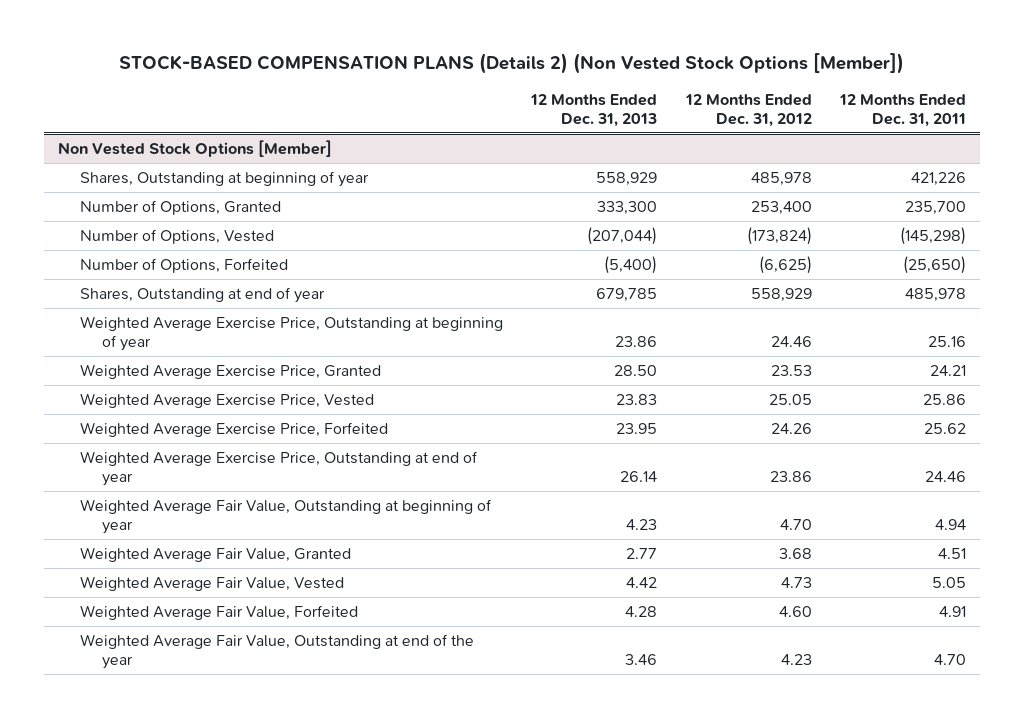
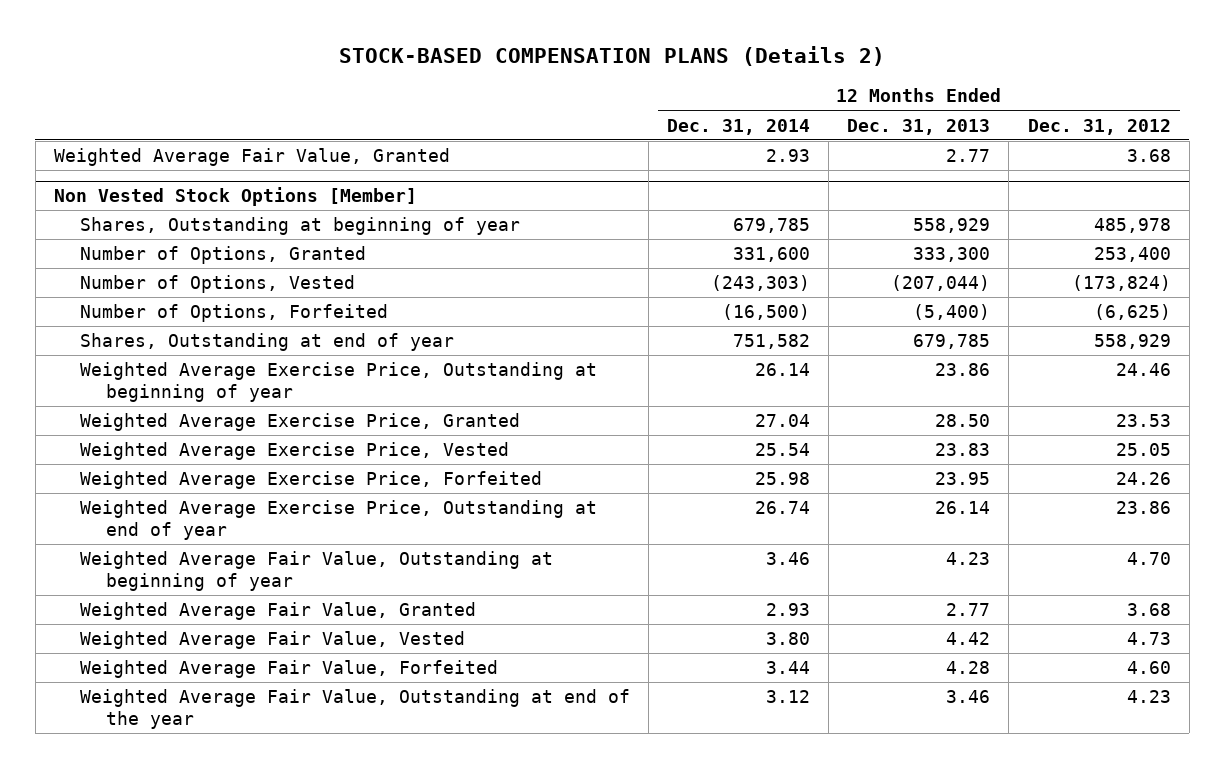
- STOCK-BASED COMPENSATION PLANS (Details 2) (Non Vested Stock Options [Member])
+ STOCK-BASED COMPENSATION PLANS (Details 2)
- | 12 Months Ended Dec. 31, 2013 | 12 Months Ended Dec. 31, 2012 | 12 Months Ended Dec. 31, 2011
+ | 12 Months Ended Dec. 31, 2014 | 12 Months Ended Dec. 31, 2013 | 12 Months Ended Dec. 31, 2012
+ Weighted Average Fair Value, Granted | 2.93 | 2.77 | 3.68

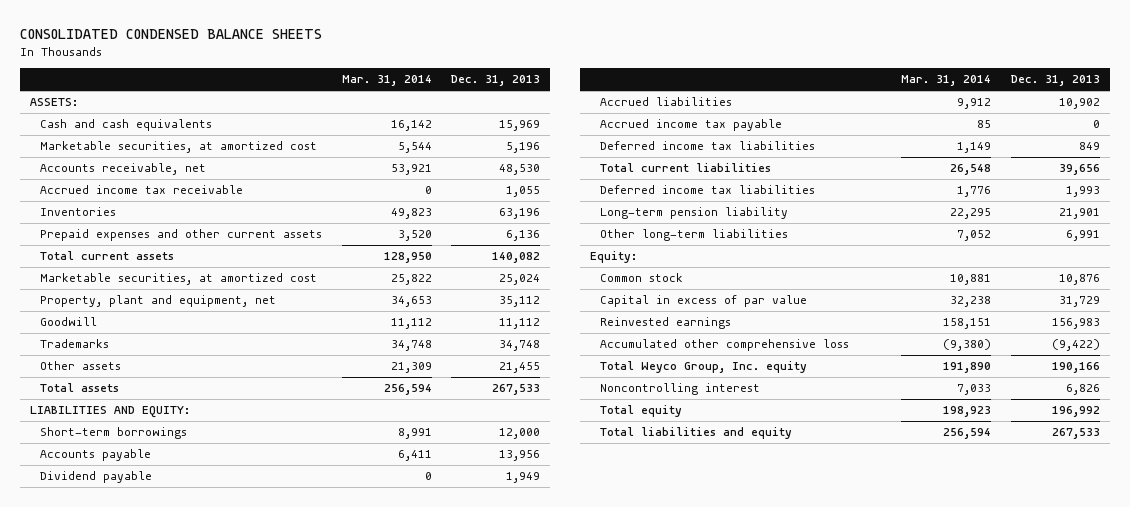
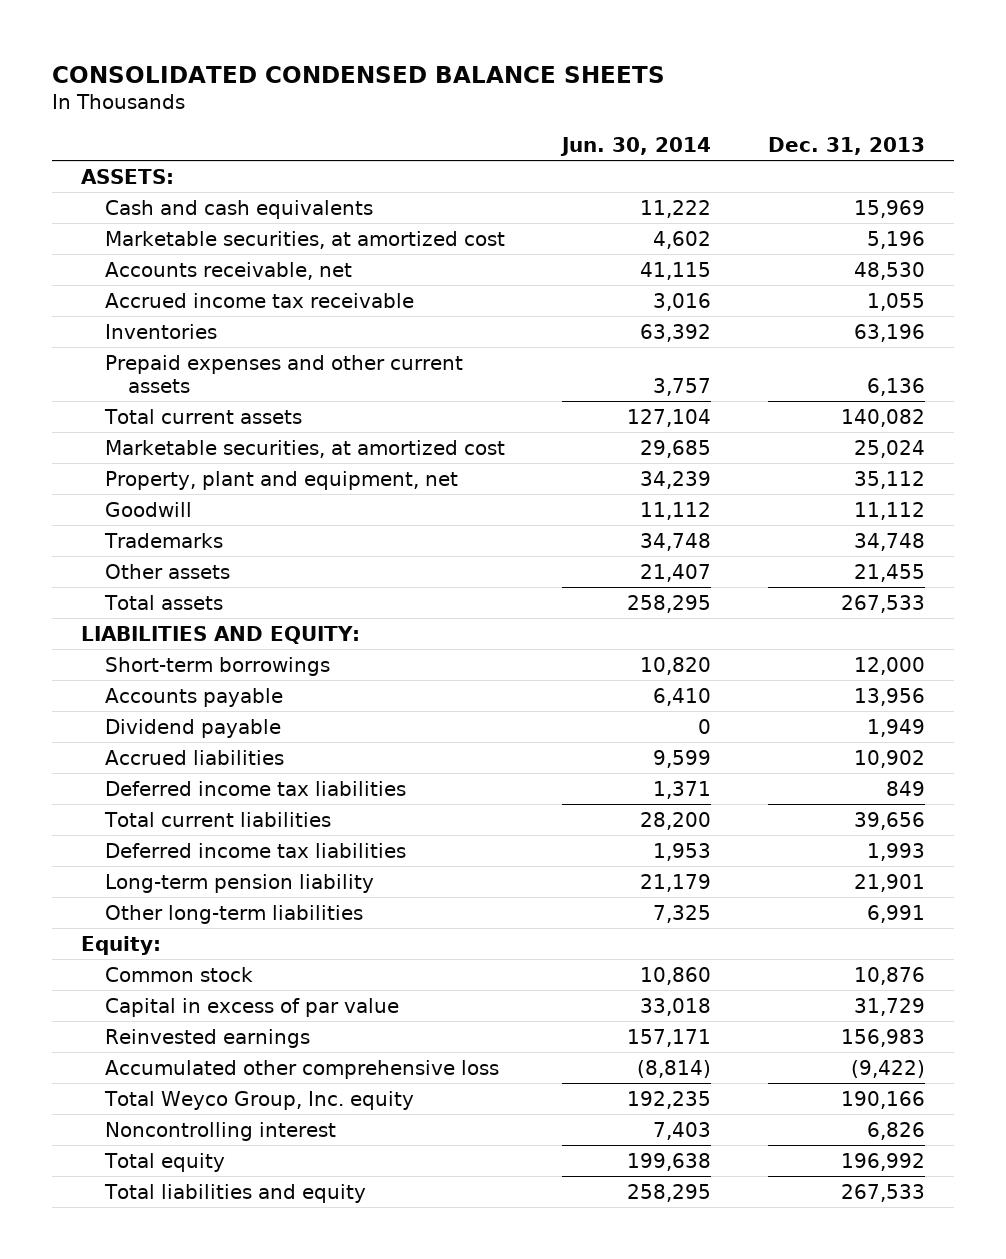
- | Mar. 31, 2014 | Dec. 31, 2013
+ | Jun. 30, 2014 | Dec. 31, 2013
- Accrued income tax payable | 85 | 0

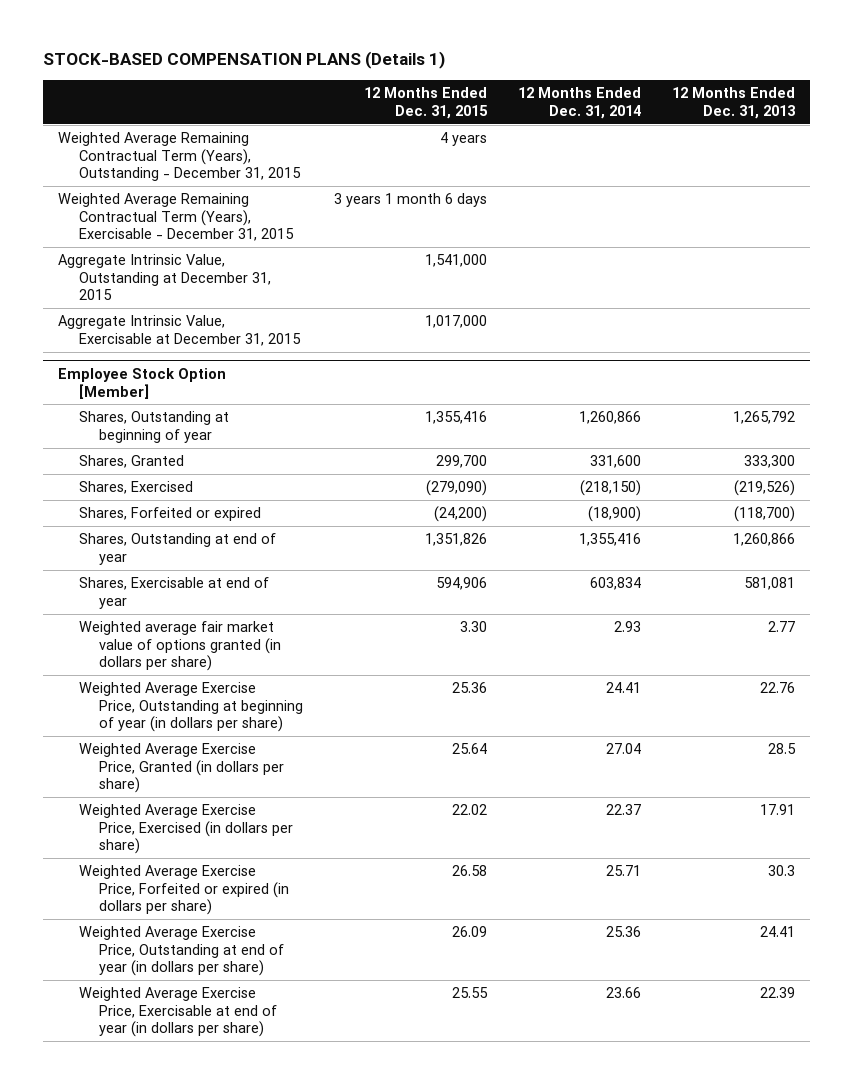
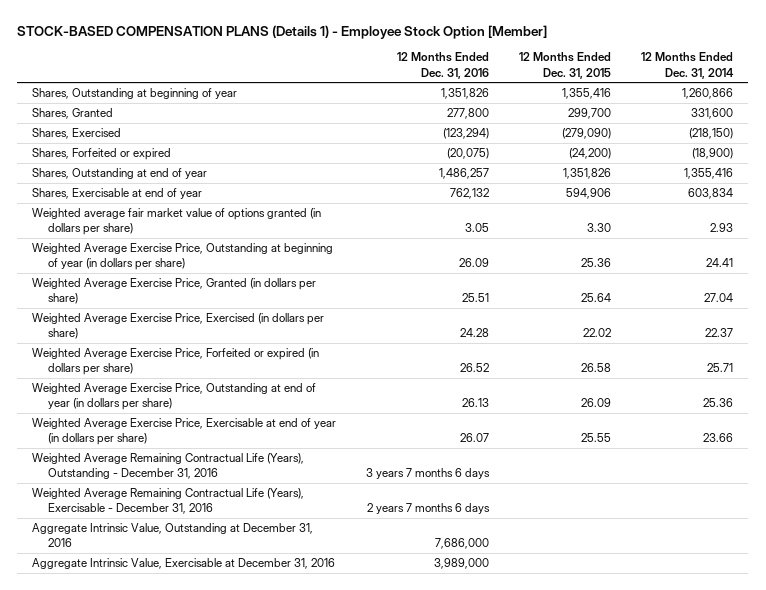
- STOCK-BASED COMPENSATION PLANS (Details 1)
+ STOCK-BASED COMPENSATION PLANS (Details 1) - Employee Stock Option [Member]
- | 12 Months Ended Dec. 31, 2015 | 12 Months Ended Dec. 31, 2014 | 12 Months Ended Dec. 31, 2013
+ | 12 Months Ended Dec. 31, 2016 | 12 Months Ended Dec. 31, 2015 | 12 Months Ended Dec. 31, 2014
- Weighted Average Remaining Contractual Term (Years), Outstanding - December 31, 2015 | 4 years | |
- Weighted Average Remaining Contractual Term (Years), Exercisable - December 31, 2015 | 3 years 1 month 6 days | |
- Aggregate Intrinsic Value, Outstanding at December 31, 2015 | 1,541,000 | |
- Aggregate Intrinsic Value, Exercisable at December 31, 2015 | 1,017,000 | |
- Employee Stock Option [Member]
+ Weighted Average Remaining Contractual Life (Years), Outstanding - December 31, 2016 | 3 years 7 months 6 days | |
+ Weighted Average Remaining Contractual Life (Years), Exercisable - December 31, 2016 | 2 years 7 months 6 days | |
+ Aggregate Intrinsic Value, Outstanding at December 31, 2016 | 7,686,000 | |
+ Aggregate Intrinsic Value, Exercisable at December 31, 2016 | 3,989,000 | |

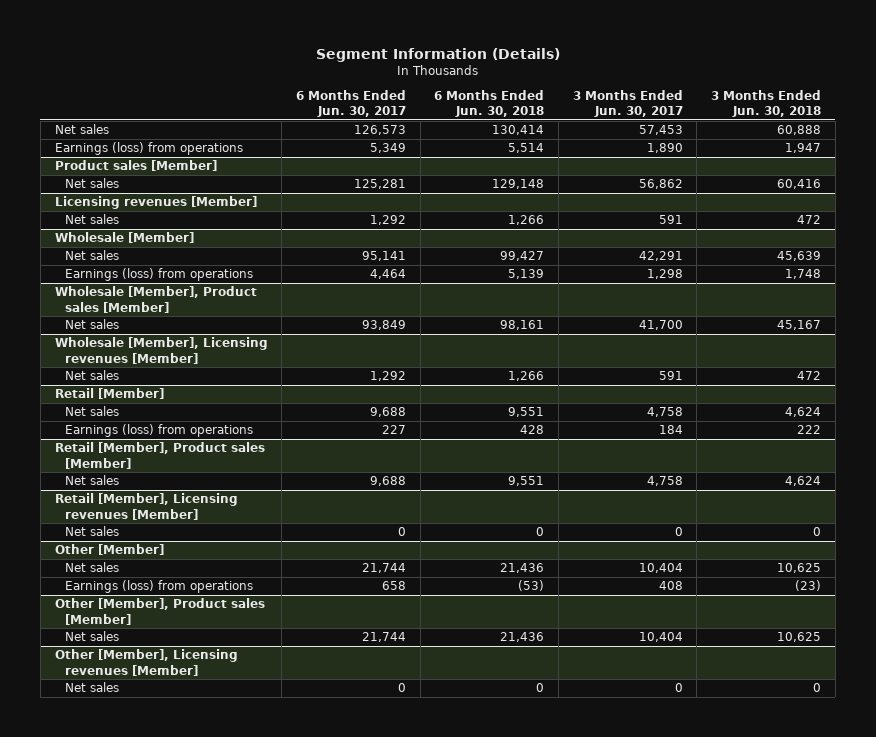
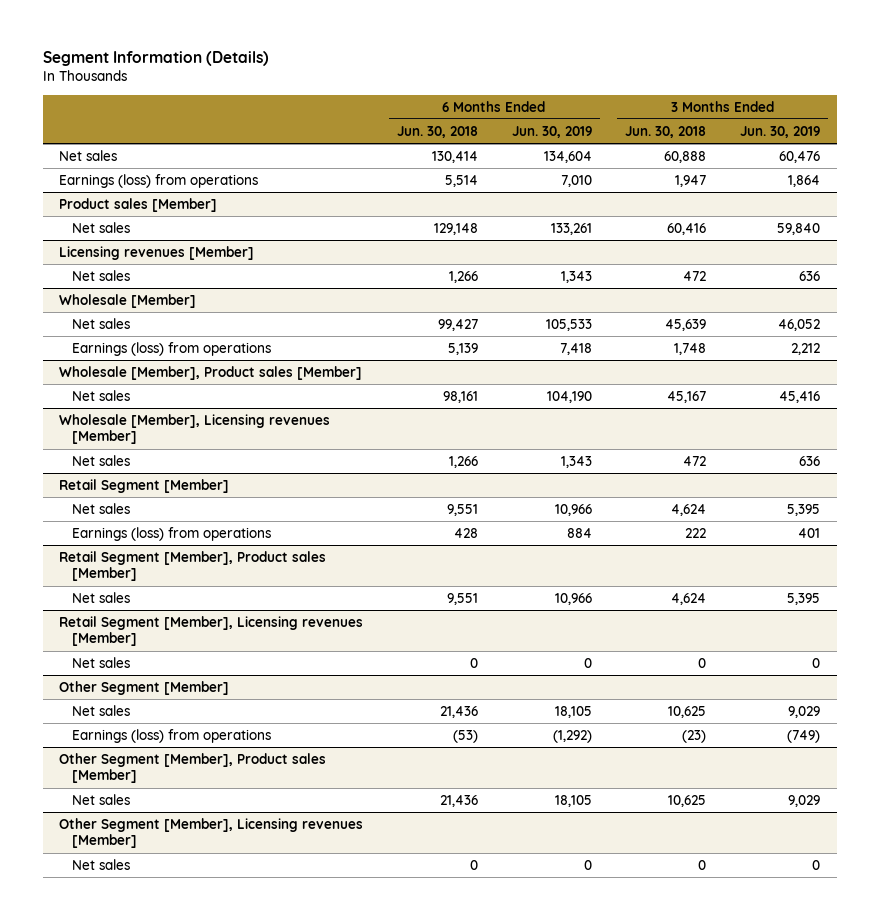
- | 6 Months Ended Jun. 30, 2017 | 6 Months Ended Jun. 30, 2018 | 3 Months Ended Jun. 30, 2017 | 3 Months Ended Jun. 30, 2018
+ | 6 Months Ended Jun. 30, 2018 | 6 Months Ended Jun. 30, 2019 | 3 Months Ended Jun. 30, 2018 | 3 Months Ended Jun. 30, 2019
- Retail [Member]
+ Retail Segment [Member]
- Retail [Member], Product sales [Member]
+ Retail Segment [Member], Product sales [Member]
- Retail [Member], Licensing revenues [Member]
+ Retail Segment [Member], Licensing revenues [Member]
- Other [Member]
+ Other Segment [Member]
- Other [Member], Product sales [Member]
+ Other Segment [Member], Product sales [Member]
- Other [Member], Licensing revenues [Member]
+ Other Segment [Member], Licensing revenues [Member]

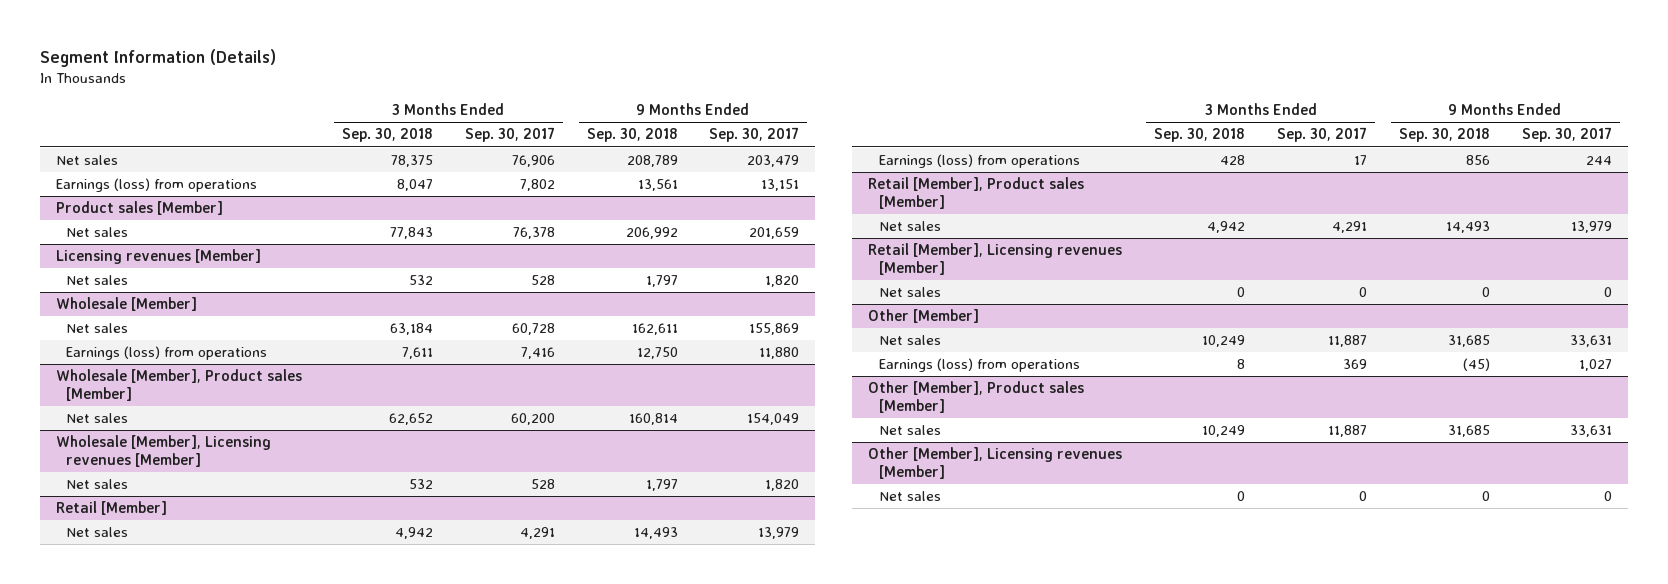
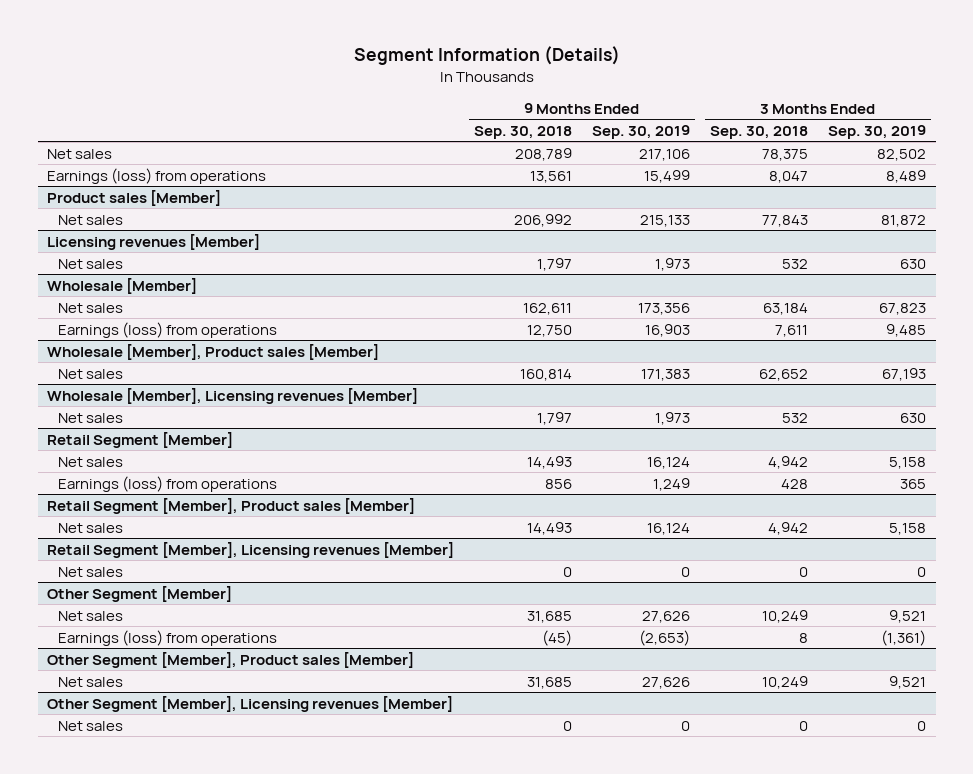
- | 3 Months Ended Sep. 30, 2018 | 3 Months Ended Sep. 30, 2017 | 9 Months Ended Sep. 30, 2018 | 9 Months Ended Sep. 30, 2017
+ | 9 Months Ended Sep. 30, 2018 | 9 Months Ended Sep. 30, 2019 | 3 Months Ended Sep. 30, 2018 | 3 Months Ended Sep. 30, 2019
- Retail [Member]
+ Retail Segment [Member]
- Retail [Member], Product sales [Member]
+ Retail Segment [Member], Product sales [Member]
- Retail [Member], Licensing revenues [Member]
+ Retail Segment [Member], Licensing revenues [Member]
- Other [Member]
+ Other Segment [Member]
- Other [Member], Product sales [Member]
+ Other Segment [Member], Product sales [Member]
- Other [Member], Licensing revenues [Member]
+ Other Segment [Member], Licensing revenues [Member]

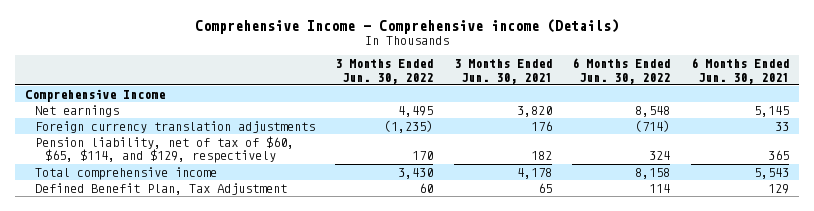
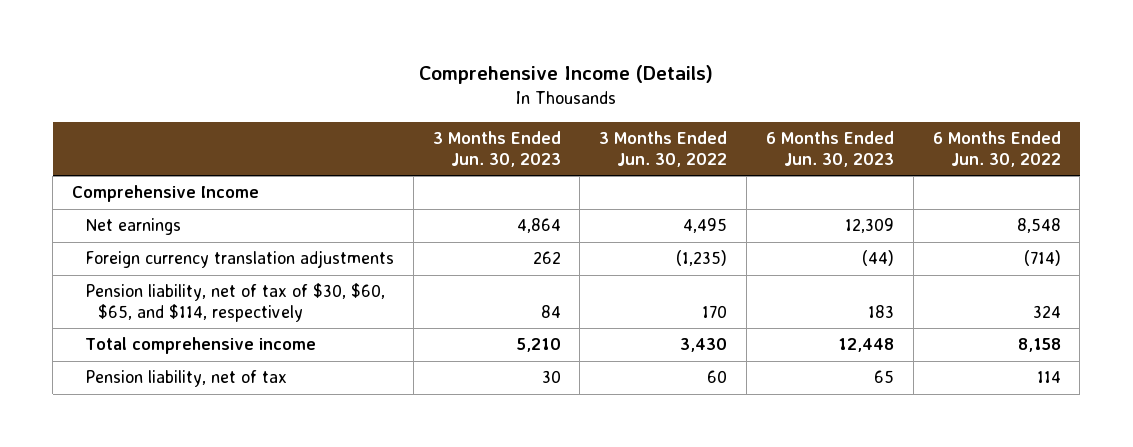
- Comprehensive Income - Comprehensive income (Details)
+ Comprehensive Income (Details)
- | 3 Months Ended Jun. 30, 2022 | 3 Months Ended Jun. 30, 2021 | 6 Months Ended Jun. 30, 2022 | 6 Months Ended Jun. 30, 2021
+ | 3 Months Ended Jun. 30, 2023 | 3 Months Ended Jun. 30, 2022 | 6 Months Ended Jun. 30, 2023 | 6 Months Ended Jun. 30, 2022
- Pension liability, net of tax of $60, $65, $114, and $129, respectively | 170 | 182 | 324 | 365
+ Pension liability, net of tax of $30, $60, $65, and $114, respectively | 84 | 170 | 183 | 324
- Defined Benefit Plan, Tax Adjustment | 60 | 65 | 114 | 129
+ Pension liability, net of tax | 30 | 60 | 65 | 114

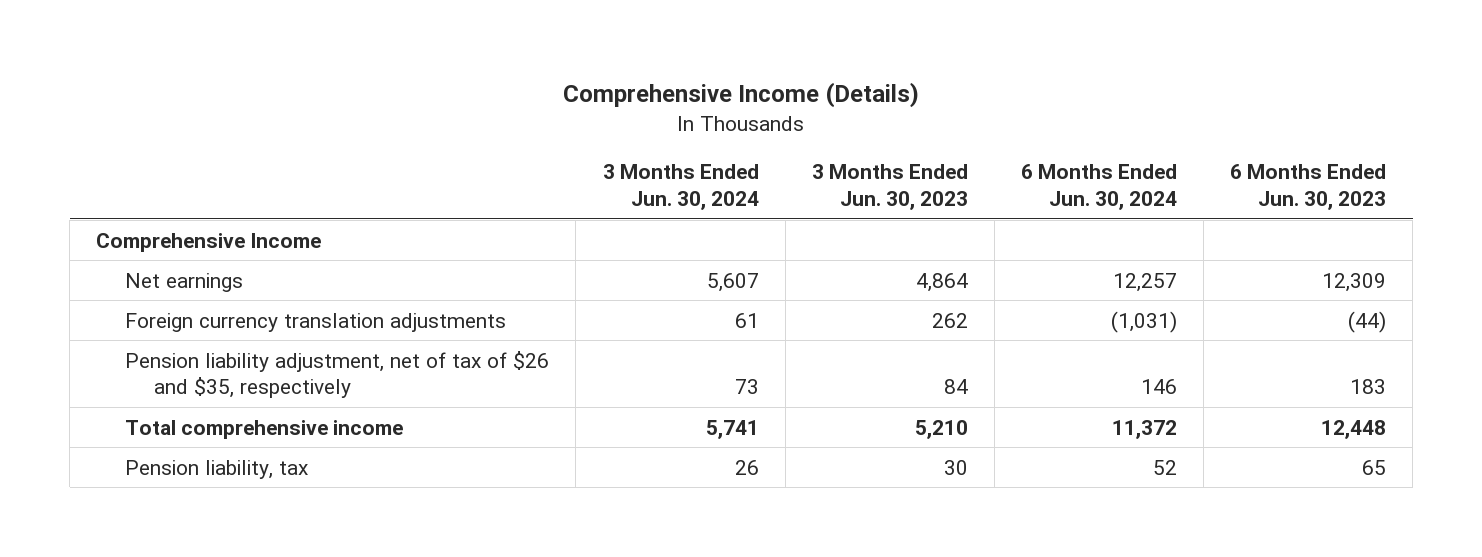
- | 3 Months Ended Jun. 30, 2023 | 3 Months Ended Jun. 30, 2022 | 6 Months Ended Jun. 30, 2023 | 6 Months Ended Jun. 30, 2022
+ | 3 Months Ended Jun. 30, 2024 | 3 Months Ended Jun. 30, 2023 | 6 Months Ended Jun. 30, 2024 | 6 Months Ended Jun. 30, 2023
- Pension liability, net of tax of $30, $60, $65, and $114, respectively | 84 | 170 | 183 | 324
+ Pension liability adjustment, net of tax of $26 and $35, respectively | 73 | 84 | 146 | 183
- Pension liability, net of tax | 30 | 60 | 65 | 114
+ Pension liability, tax | 26 | 30 | 52 | 65

